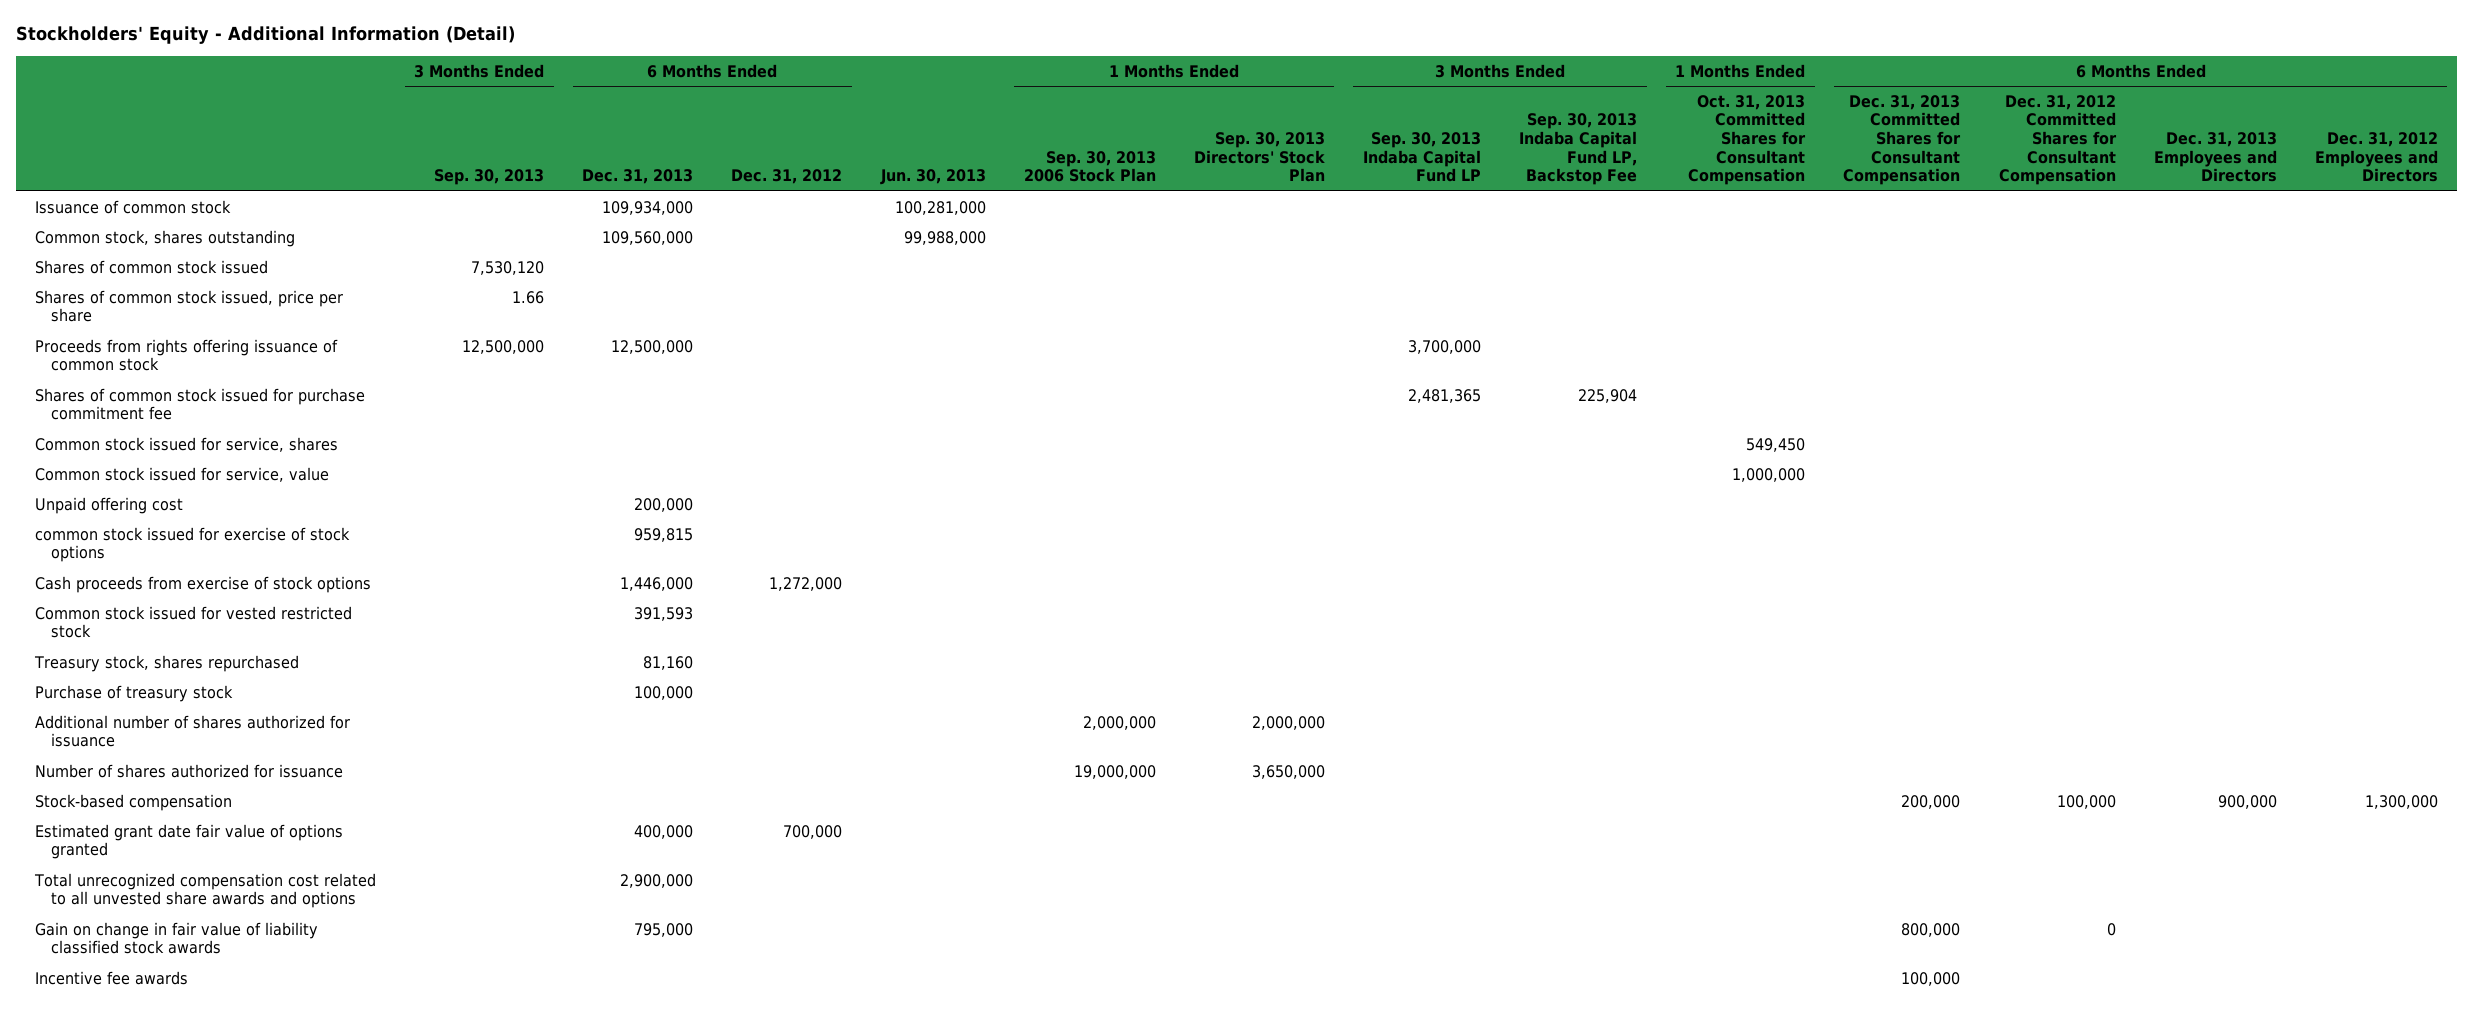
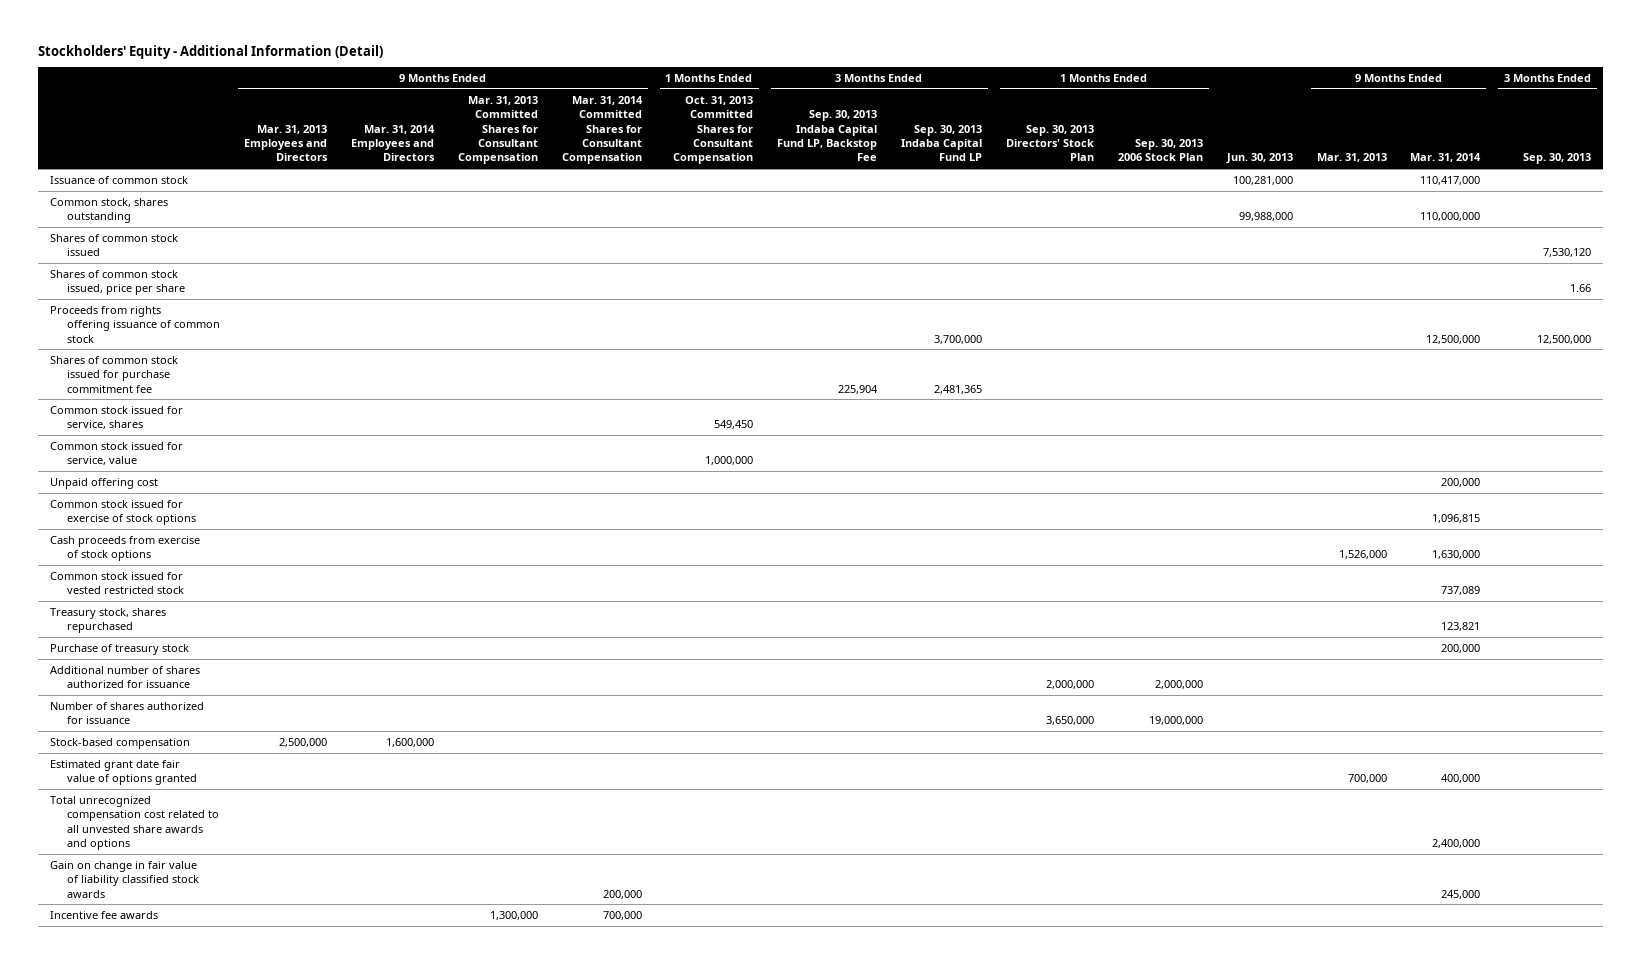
- | 3 Months Ended Sep. 30, 2013 | 6 Months Ended Dec. 31, 2013 | 6 Months Ended Dec. 31, 2012 | Jun. 30, 2013 | 1 Months Ended Sep. 30, 2013 2006 Stock Plan | 1 Months Ended Sep. 30, 2013 Directors' Stock Plan | 3 Months Ended Sep. 30, 2013 Indaba Capital Fund LP | 3 Months Ended Sep. 30, 2013 Indaba Capital Fund LP, Backstop Fee | 1 Months Ended Oct. 31, 2013 Committed Shares for Consultant Compensation | 6 Months Ended Dec. 31, 2013 Committed Shares for Consultant Compensation | 6 Months Ended Dec. 31, 2012 Committed Shares for Consultant Compensation | 6 Months Ended Dec. 31, 2013 Employees and Directors | 6 Months Ended Dec. 31, 2012 Employees and Directors
+ | 9 Months Ended Mar. 31, 2013 Employees and Directors | 9 Months Ended Mar. 31, 2014 Employees and Directors | 9 Months Ended Mar. 31, 2013 Committed Shares for Consultant Compensation | 9 Months Ended Mar. 31, 2014 Committed Shares for Consultant Compensation | 1 Months Ended Oct. 31, 2013 Committed Shares for Consultant Compensation | 3 Months Ended Sep. 30, 2013 Indaba Capital Fund LP, Backstop Fee | 3 Months Ended Sep. 30, 2013 Indaba Capital Fund LP | 1 Months Ended Sep. 30, 2013 Directors' Stock Plan | 1 Months Ended Sep. 30, 2013 2006 Stock Plan | Jun. 30, 2013 | 9 Months Ended Mar. 31, 2013 | 9 Months Ended Mar. 31, 2014 | 3 Months Ended Sep. 30, 2013
- common stock issued for exercise of stock options | | 959,815 | | | | | | | | | | |
+ Common stock issued for exercise of stock options | | | | | | | | | | | | 1,096,815 |

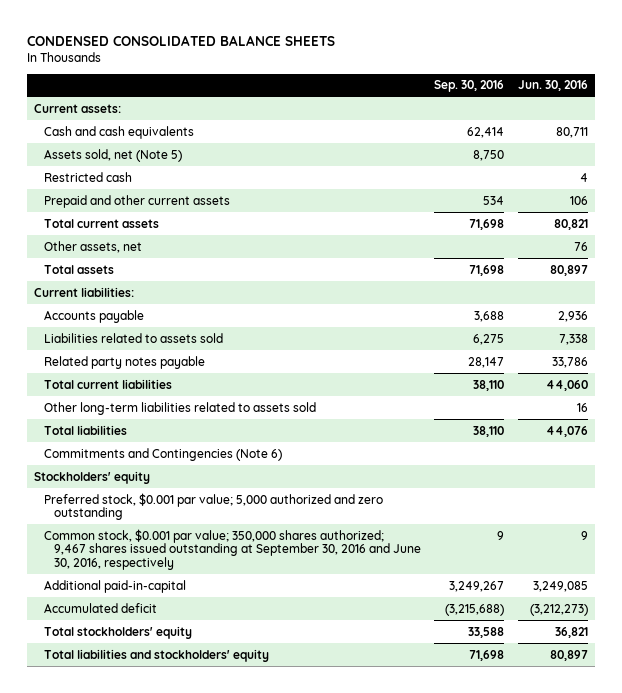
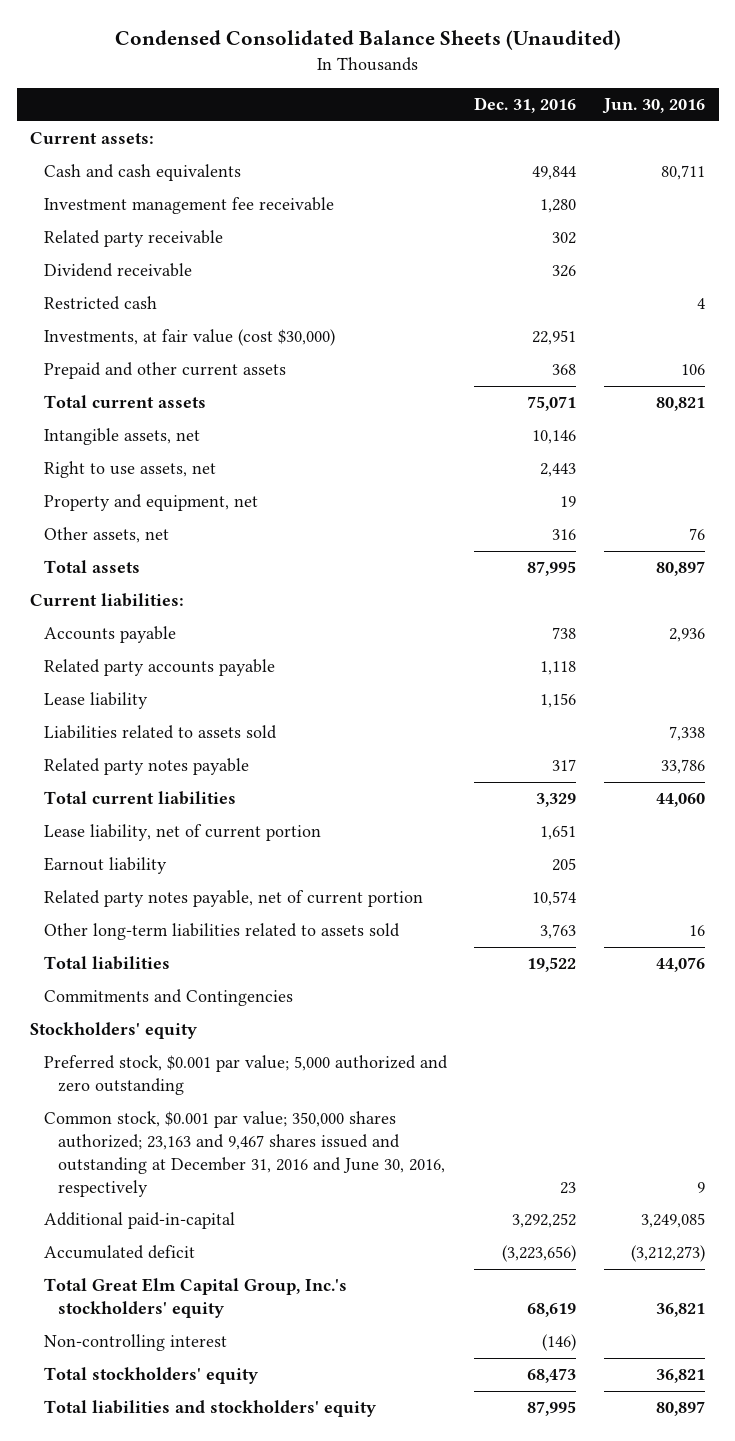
- CONDENSED CONSOLIDATED BALANCE SHEETS
+ Condensed Consolidated Balance Sheets (Unaudited)
- | Sep. 30, 2016 | Jun. 30, 2016
+ | Dec. 31, 2016 | Jun. 30, 2016
- Assets sold, net (Note 5) | 8,750 |
+ Investment management fee receivable | 1,280 |
+ Related party receivable | 302 |
+ Dividend receivable | 326 |
+ Investments, at fair value (cost $30,000) | 22,951 |
+ Intangible assets, net | 10,146 |
+ Right to use assets, net | 2,443 |
+ Property and equipment, net | 19 |
+ Related party accounts payable | 1,118 |
+ Lease liability | 1,156 |
+ Lease liability, net of current portion | 1,651 |
+ Earnout liability | 205 |
+ Related party notes payable, net of current portion | 10,574 |
- Commitments and Contingencies (Note 6)
+ Commitments and Contingencies
- Common stock, $0.001 par value; 350,000 shares authorized; 9,467 shares issued outstanding at September 30, 2016 and June 30, 2016, respectively | 9 | 9
+ Common stock, $0.001 par value; 350,000 shares authorized; 23,163 and 9,467 shares issued and outstanding at December 31, 2016 and June 30, 2016, respectively | 23 | 9
+ Total Great Elm Capital Group, Inc.'s stockholders' equity | 68,619 | 36,821
+ Non-controlling interest | (146) |

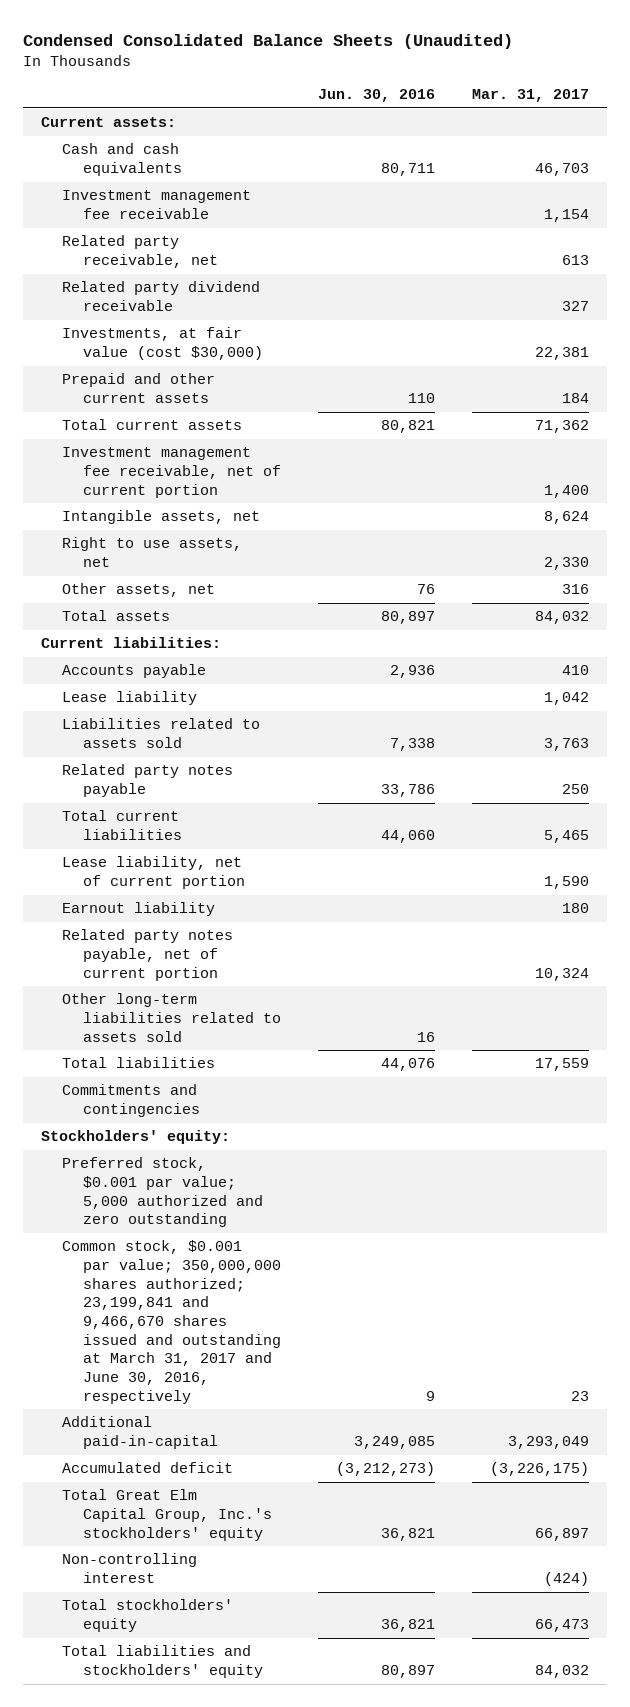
- | Dec. 31, 2016 | Jun. 30, 2016
+ | Jun. 30, 2016 | Mar. 31, 2017
- Related party receivable | 302 |
- Dividend receivable | 326 |
- Restricted cash | | 4
+ Related party receivable, net | | 613
+ Related party dividend receivable | | 327
- Prepaid and other current assets | 368 | 106
+ Prepaid and other current assets | 110 | 184
+ Investment management fee receivable, net of current portion | | 1,400
- Property and equipment, net | 19 |
- Related party accounts payable | 1,118 |
- Commitments and Contingencies
- Stockholders' equity
+ Commitments and contingencies
+ Stockholders' equity:
- Common stock, $0.001 par value; 350,000 shares authorized; 23,163 and 9,467 shares issued and outstanding at December 31, 2016 and June 30, 2016, respectively | 23 | 9
+ Common stock, $0.001 par value; 350,000,000 shares authorized; 23,199,841 and 9,466,670 shares issued and outstanding at March 31, 2017 and June 30, 2016, respectively | 9 | 23

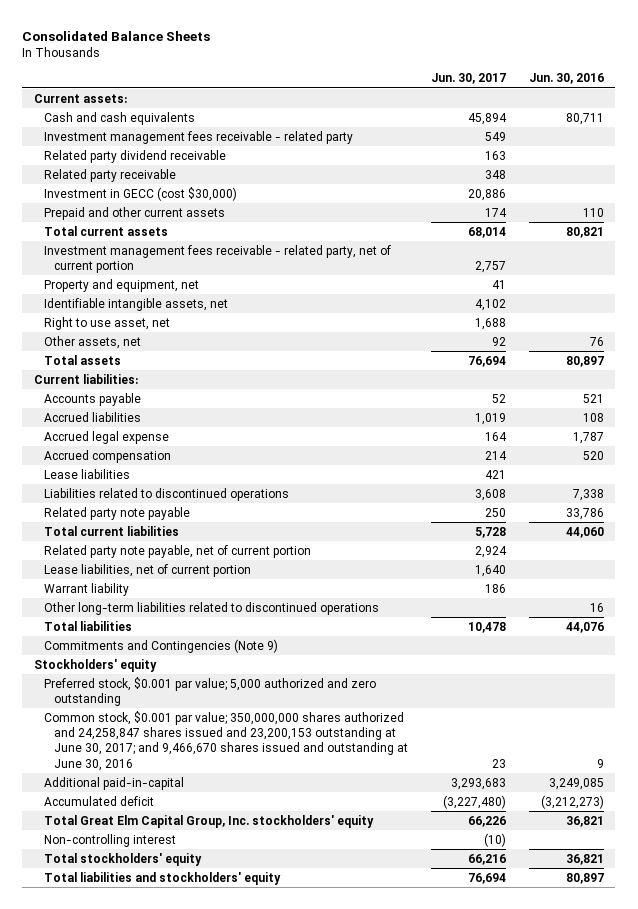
- Condensed Consolidated Balance Sheets (Unaudited)
+ Consolidated Balance Sheets
- | Jun. 30, 2016 | Mar. 31, 2017
+ | Jun. 30, 2017 | Jun. 30, 2016
- Investment management fee receivable | | 1,154
- Related party receivable, net | | 613
+ Investment management fees receivable - related party | 549 |
- Investments, at fair value (cost $30,000) | | 22,381
+ Related party receivable | 348 |
+ Investment in GECC (cost $30,000) | 20,886 |
- Investment management fee receivable, net of current portion | | 1,400
- Intangible assets, net | | 8,624
- Right to use assets, net | | 2,330
+ Investment management fees receivable - related party, net of current portion | 2,757 |
+ Property and equipment, net | 41 |
+ Identifiable intangible assets, net | 4,102 |
+ Right to use asset, net | 1,688 |
- Accounts payable | 2,936 | 410
- Lease liability | | 1,042
- Liabilities related to assets sold | 7,338 | 3,763
- Related party notes payable | 33,786 | 250
+ Accounts payable | 52 | 521
+ Accrued liabilities | 1,019 | 108
+ Accrued legal expense | 164 | 1,787
+ Accrued compensation | 214 | 520
+ Lease liabilities | 421 |
+ Liabilities related to discontinued operations | 3,608 | 7,338
+ Related party note payable | 250 | 33,786
- Lease liability, net of current portion | | 1,590
- Earnout liability | | 180
- Related party notes payable, net of current portion | | 10,324
- Other long-term liabilities related to assets sold | 16 |
+ Related party note payable, net of current portion | 2,924 |
+ Lease liabilities, net of current portion | 1,640 |
+ Warrant liability | 186 |
+ Other long-term liabilities related to discontinued operations | | 16
- Commitments and contingencies
- Stockholders' equity:
+ Commitments and Contingencies (Note 9)
+ Stockholders' equity
- Common stock, $0.001 par value; 350,000,000 shares authorized; 23,199,841 and 9,466,670 shares issued and outstanding at March 31, 2017 and June 30, 2016, respectively | 9 | 23
+ Common stock, $0.001 par value; 350,000,000 shares authorized and 24,258,847 shares issued and 23,200,153 outstanding at June 30, 2017; and 9,466,670 shares issued and outstanding at June 30, 2016 | 23 | 9
- Total Great Elm Capital Group, Inc.'s stockholders' equity | 36,821 | 66,897
+ Total Great Elm Capital Group, Inc. stockholders' equity | 66,226 | 36,821

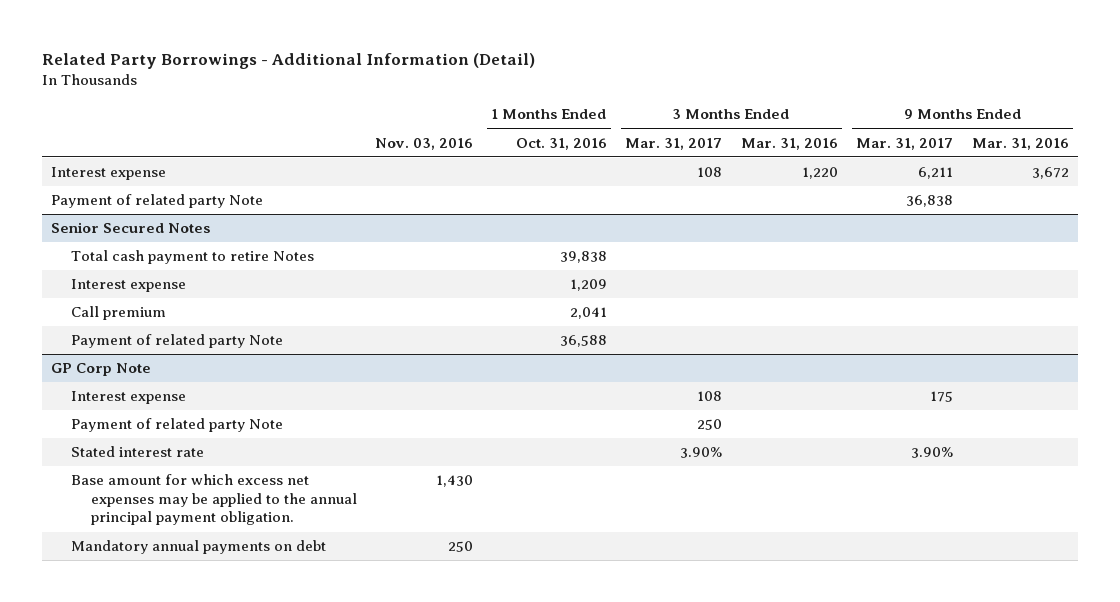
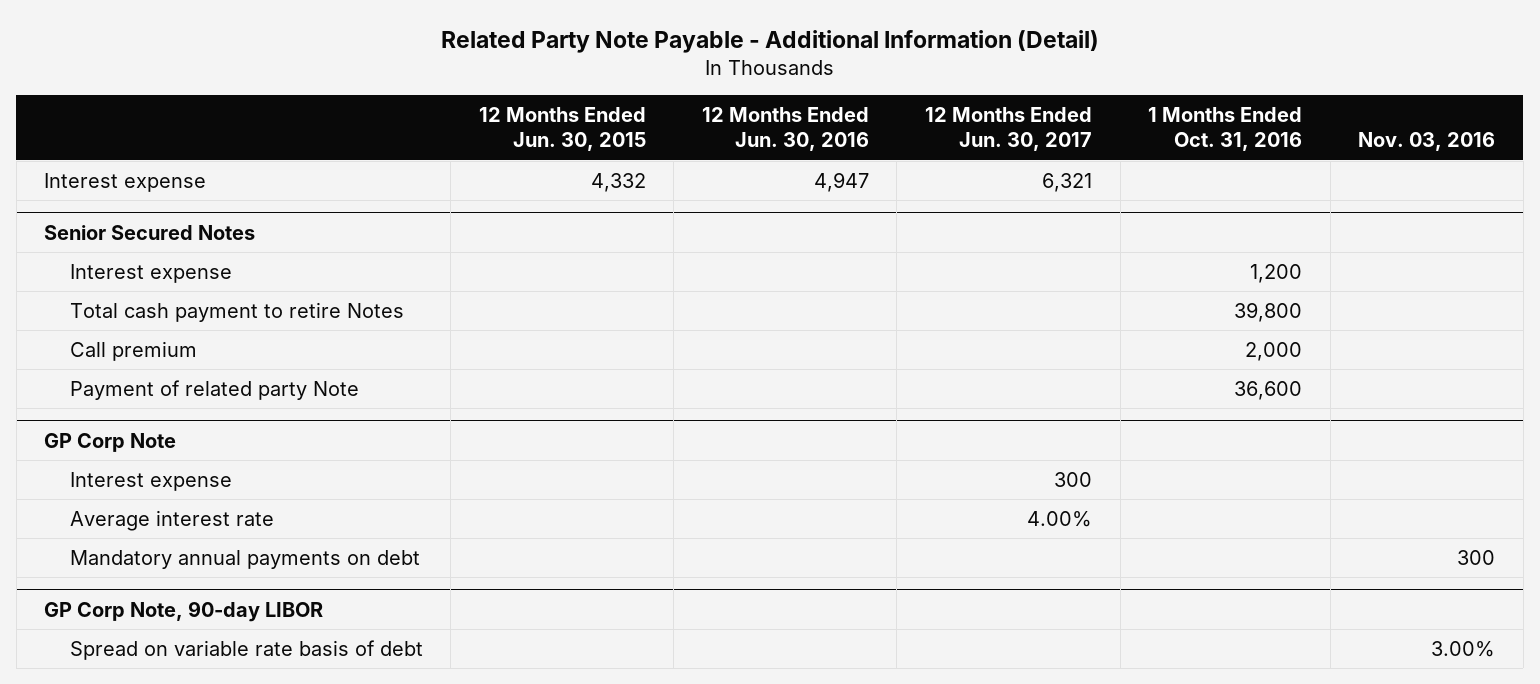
- Related Party Borrowings - Additional Information (Detail)
+ Related Party Note Payable - Additional Information (Detail)
- | Nov. 03, 2016 | 1 Months Ended Oct. 31, 2016 | 3 Months Ended Mar. 31, 2017 | 3 Months Ended Mar. 31, 2016 | 9 Months Ended Mar. 31, 2017 | 9 Months Ended Mar. 31, 2016
+ | 12 Months Ended Jun. 30, 2015 | 12 Months Ended Jun. 30, 2016 | 12 Months Ended Jun. 30, 2017 | 1 Months Ended Oct. 31, 2016 | Nov. 03, 2016
- Payment of related party Note | | | | | 36,838 |
@ Senior Secured Notes
- Total cash payment to retire Notes | | 39,838 | | | |
- Interest expense | | 1,209 | | | |
- Call premium | | 2,041 | | | |
- Payment of related party Note | | 36,588 | | | |
+ Interest expense | | | | 1,200 |
+ Total cash payment to retire Notes | | | | 39,800 |
+ Call premium | | | | 2,000 |
+ Payment of related party Note | | | | 36,600 |
@ GP Corp Note
- Payment of related party Note | | | 250 | | |
- Stated interest rate | | | 3.90% | | 3.90% |
- Base amount for which excess net expenses may be applied to the annual principal payment obligation. | 1,430 | | | | |
- Mandatory annual payments on debt | 250 | | | | |
+ Average interest rate | | | 4.00% | |
+ Mandatory annual payments on debt | | | | | 300
+ GP Corp Note, 90-day LIBOR
+ Spread on variable rate basis of debt | | | | | 3.00%

